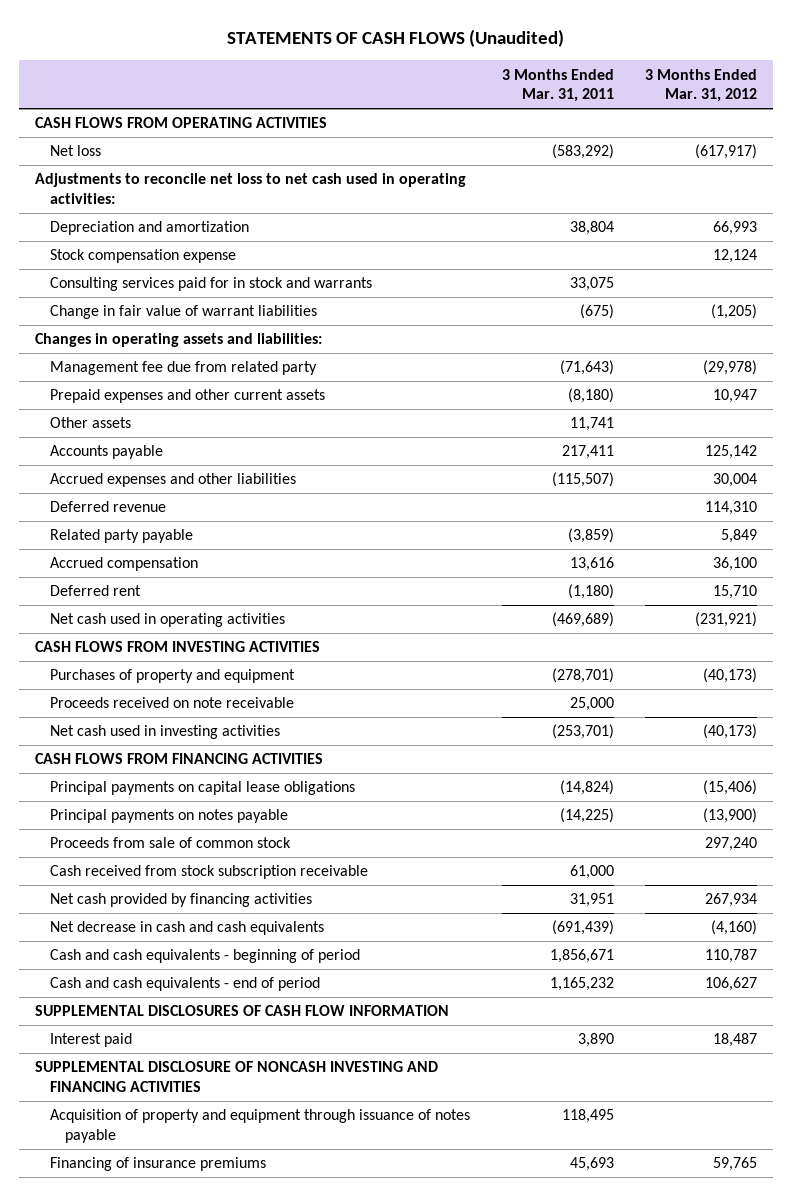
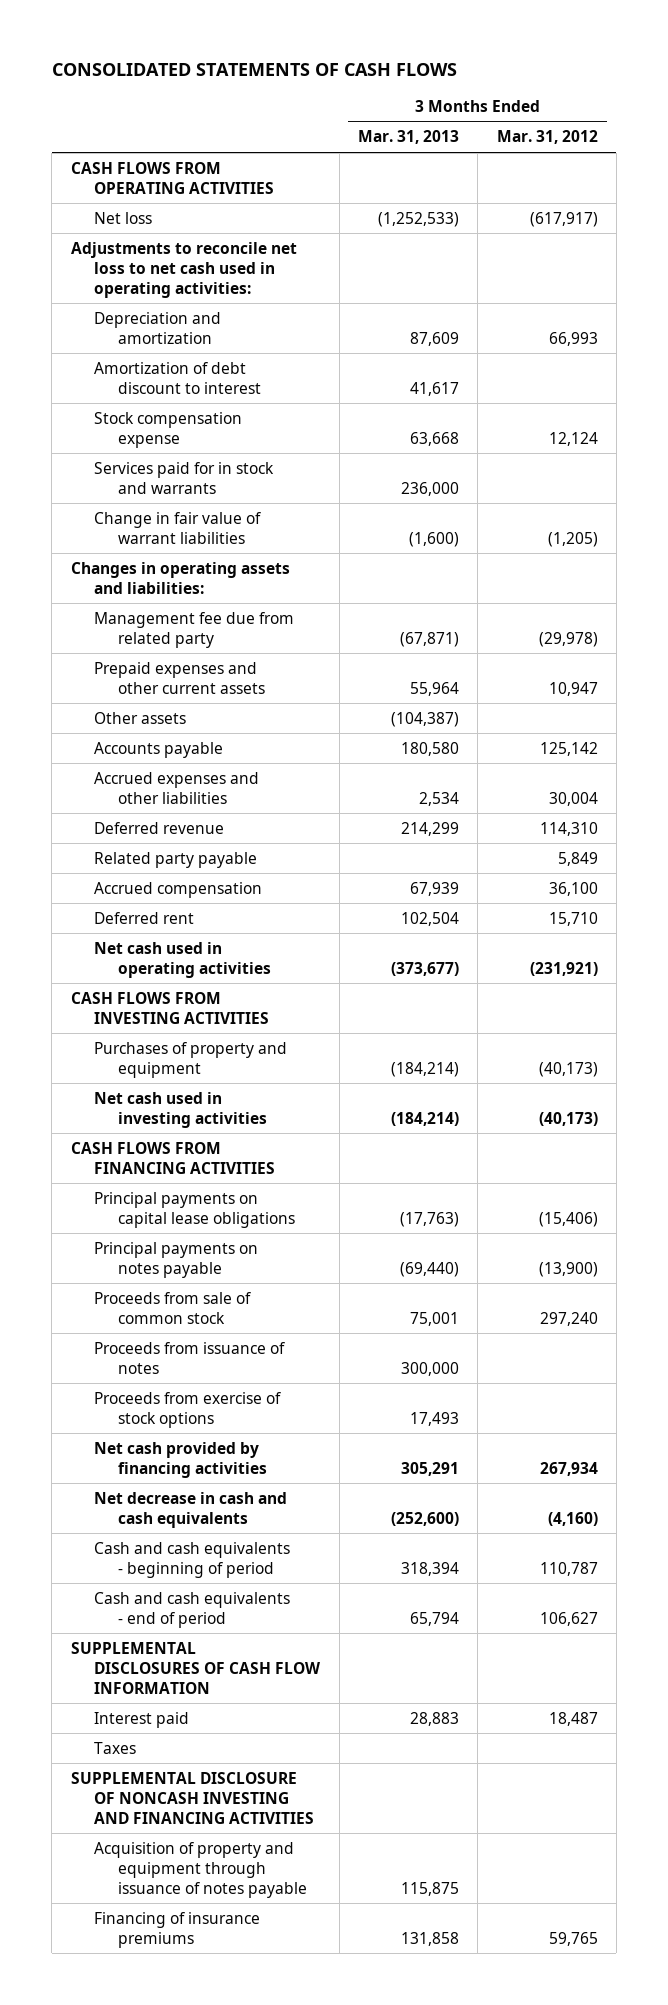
- STATEMENTS OF CASH FLOWS (Unaudited)
+ CONSOLIDATED STATEMENTS OF CASH FLOWS
- | 3 Months Ended Mar. 31, 2011 | 3 Months Ended Mar. 31, 2012
+ | 3 Months Ended Mar. 31, 2013 | 3 Months Ended Mar. 31, 2012
+ Amortization of debt discount to interest | 41,617 |
- Consulting services paid for in stock and warrants | 33,075 |
+ Services paid for in stock and warrants | 236,000 |
- Proceeds received on note receivable | 25,000 |
- Cash received from stock subscription receivable | 61,000 |
+ Proceeds from issuance of notes | 300,000 |
+ Proceeds from exercise of stock options | 17,493 |
+ Taxes

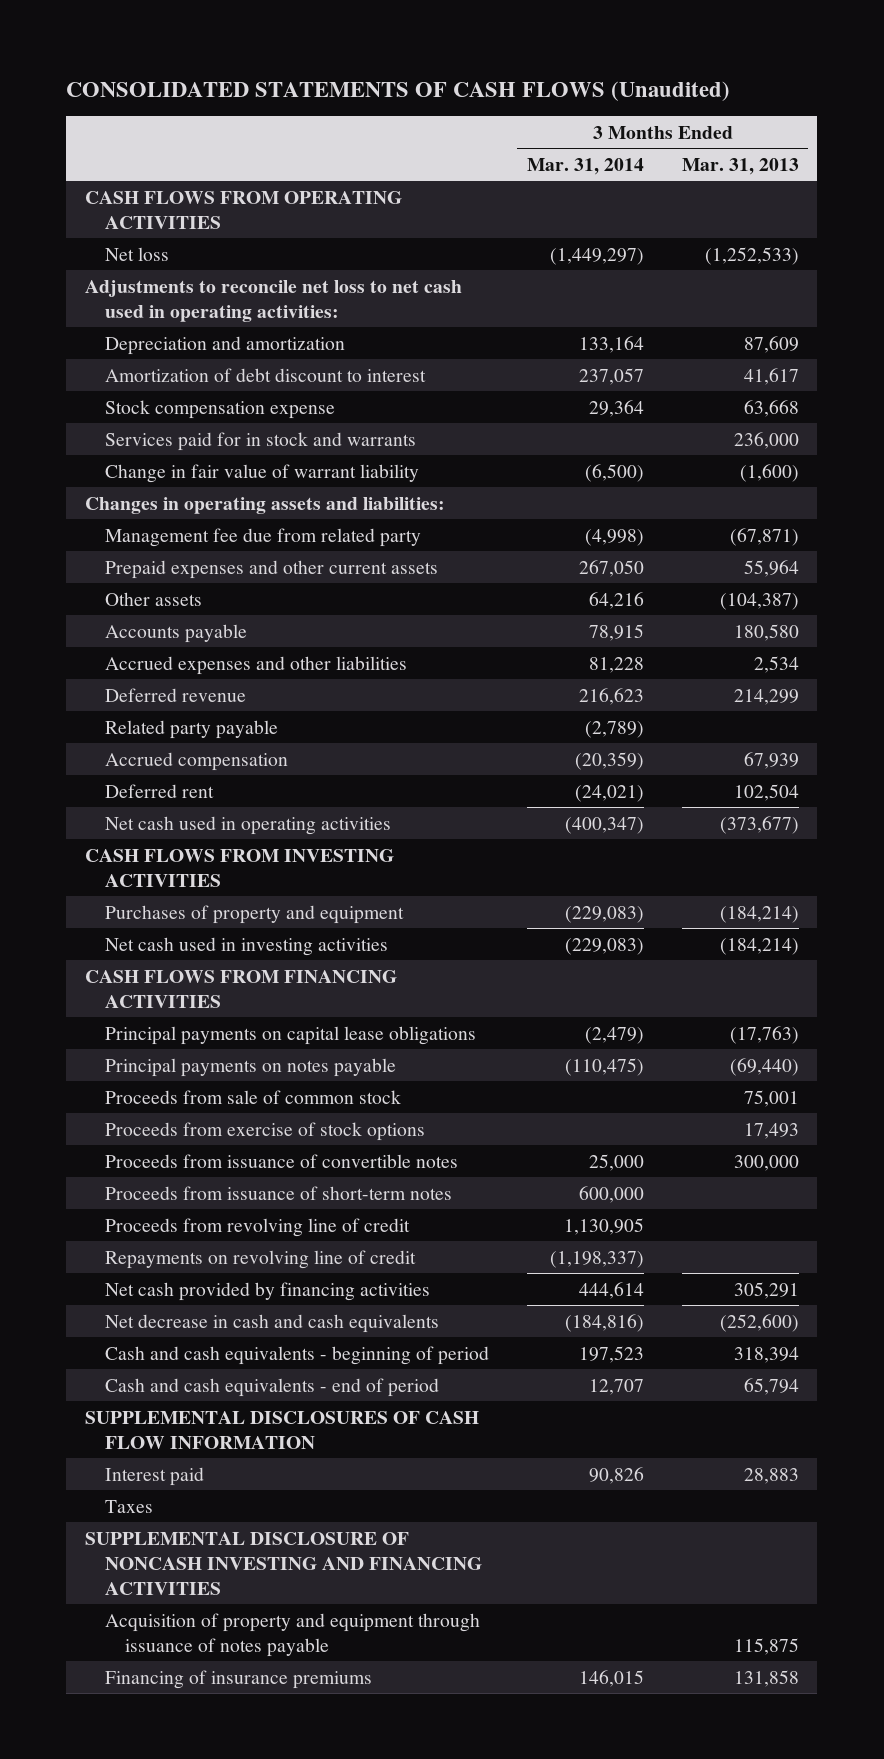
- CONSOLIDATED STATEMENTS OF CASH FLOWS
+ CONSOLIDATED STATEMENTS OF CASH FLOWS (Unaudited)
- | 3 Months Ended Mar. 31, 2013 | 3 Months Ended Mar. 31, 2012
+ | 3 Months Ended Mar. 31, 2014 | 3 Months Ended Mar. 31, 2013
- Change in fair value of warrant liabilities | (1,600) | (1,205)
+ Change in fair value of warrant liability | (6,500) | (1,600)
- Proceeds from issuance of notes | 300,000 |
+ Proceeds from issuance of convertible notes | 25,000 | 300,000
+ Proceeds from issuance of short-term notes | 600,000 |
+ Proceeds from revolving line of credit | 1,130,905 |
+ Repayments on revolving line of credit | (1,198,337) |

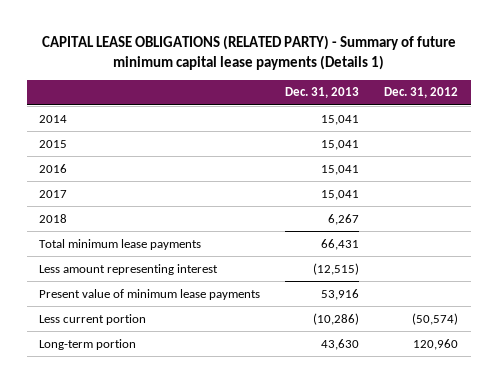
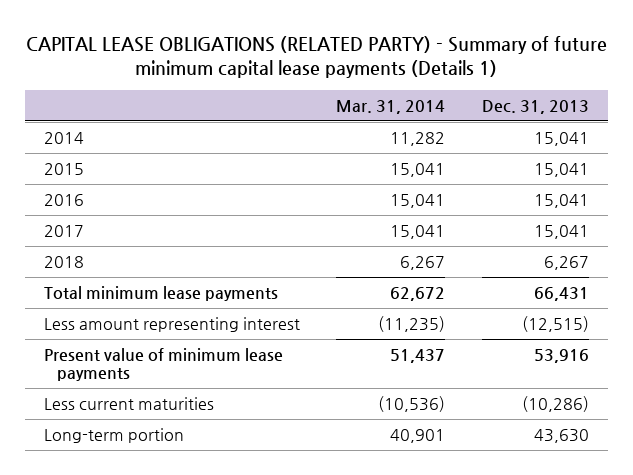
- | Dec. 31, 2013 | Dec. 31, 2012
+ | Mar. 31, 2014 | Dec. 31, 2013
- Less current portion | (10,286) | (50,574)
+ Less current maturities | (10,536) | (10,286)

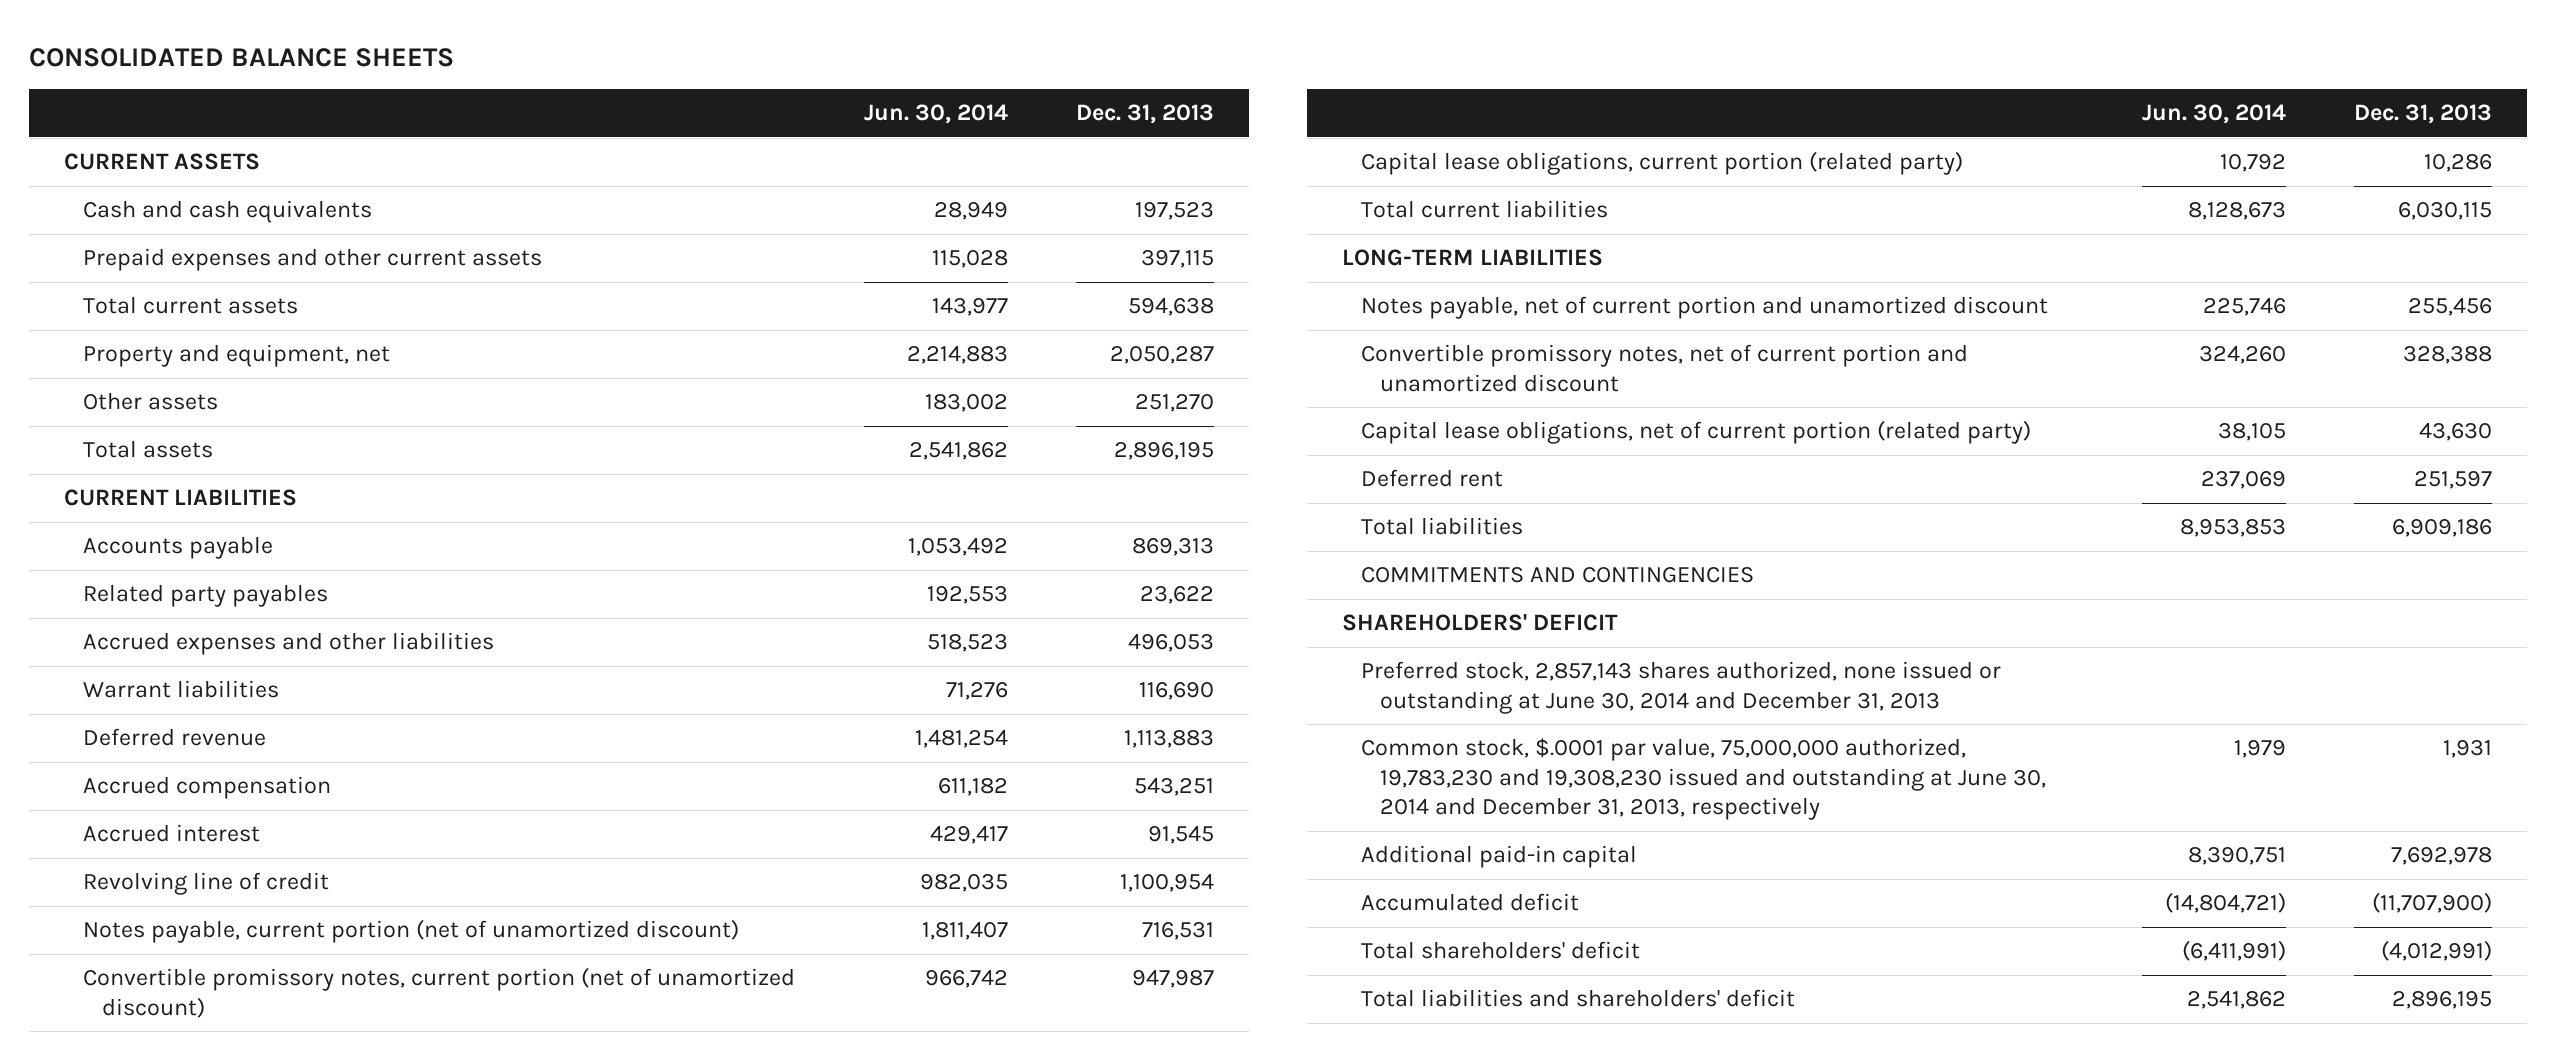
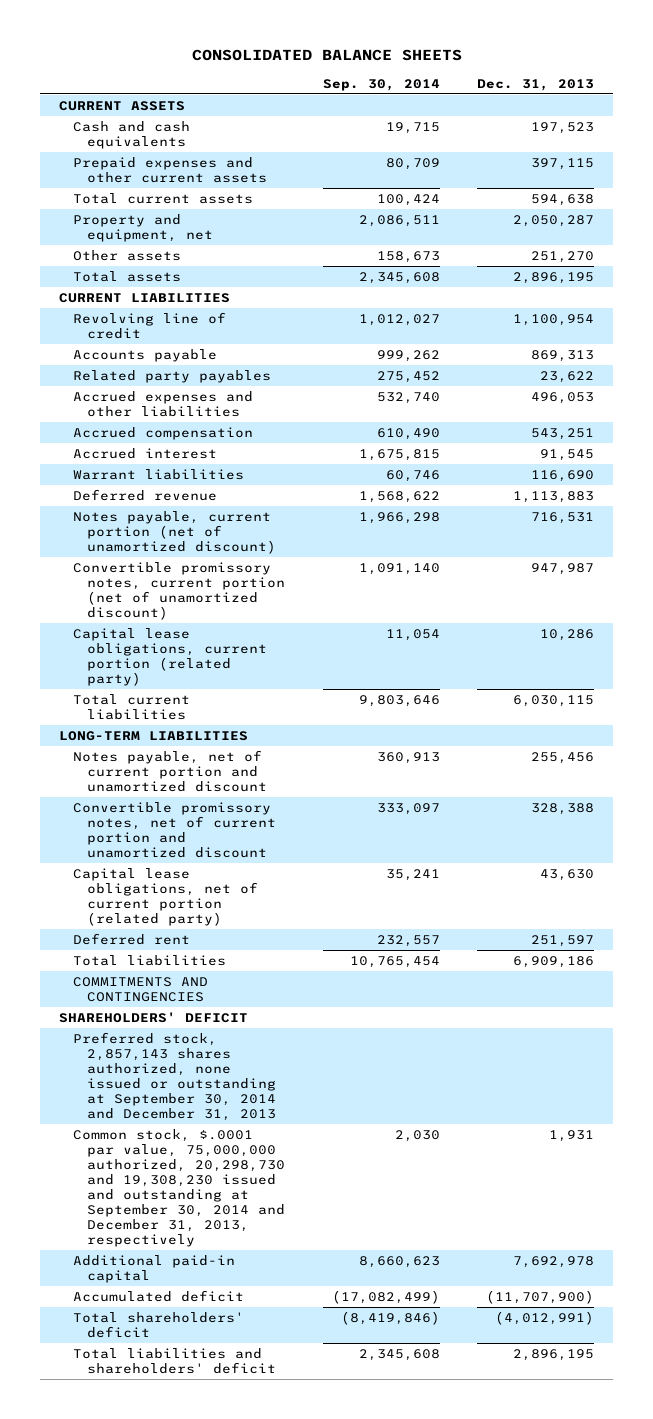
- | Jun. 30, 2014 | Dec. 31, 2013
+ | Sep. 30, 2014 | Dec. 31, 2013
moved up: Revolving line of credit | 1,012,027 | 1,100,954
moved down: Warrant liabilities | 60,746 | 116,690
moved down: Deferred revenue | 1,568,622 | 1,113,883
- Preferred stock, 2,857,143 shares authorized, none issued or outstanding at June 30, 2014 and December 31, 2013
- Common stock, $.0001 par value, 75,000,000 authorized, 19,783,230 and 19,308,230 issued and outstanding at June 30, 2014 and December 31, 2013, respectively | 1,979 | 1,931
+ Preferred stock, 2,857,143 shares authorized, none issued or outstanding at September 30, 2014 and December 31, 2013
+ Common stock, $.0001 par value, 75,000,000 authorized, 20,298,730 and 19,308,230 issued and outstanding at September 30, 2014 and December 31, 2013, respectively | 2,030 | 1,931

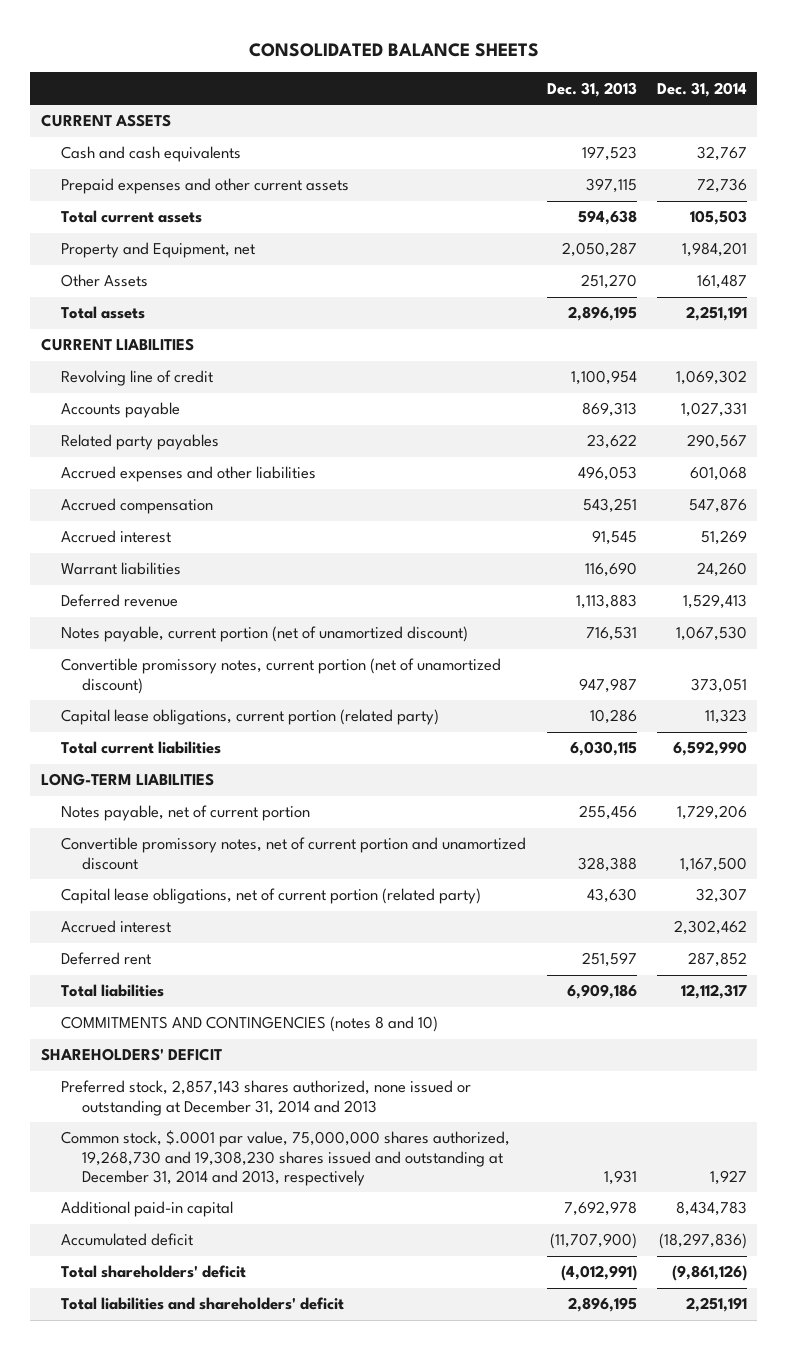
- | Sep. 30, 2014 | Dec. 31, 2013
+ | Dec. 31, 2013 | Dec. 31, 2014
- Property and equipment, net | 2,086,511 | 2,050,287
- Other assets | 158,673 | 251,270
+ Property and Equipment, net | 2,050,287 | 1,984,201
+ Other Assets | 251,270 | 161,487
- Notes payable, net of current portion and unamortized discount | 360,913 | 255,456
+ Notes payable, net of current portion | 255,456 | 1,729,206
+ Accrued interest | | 2,302,462
- COMMITMENTS AND CONTINGENCIES
+ COMMITMENTS AND CONTINGENCIES (notes 8 and 10)
- Preferred stock, 2,857,143 shares authorized, none issued or outstanding at September 30, 2014 and December 31, 2013
- Common stock, $.0001 par value, 75,000,000 authorized, 20,298,730 and 19,308,230 issued and outstanding at September 30, 2014 and December 31, 2013, respectively | 2,030 | 1,931
+ Preferred stock, 2,857,143 shares authorized, none issued or outstanding at December 31, 2014 and 2013
+ Common stock, $.0001 par value, 75,000,000 shares authorized, 19,268,730 and 19,308,230 shares issued and outstanding at December 31, 2014 and 2013, respectively | 1,931 | 1,927

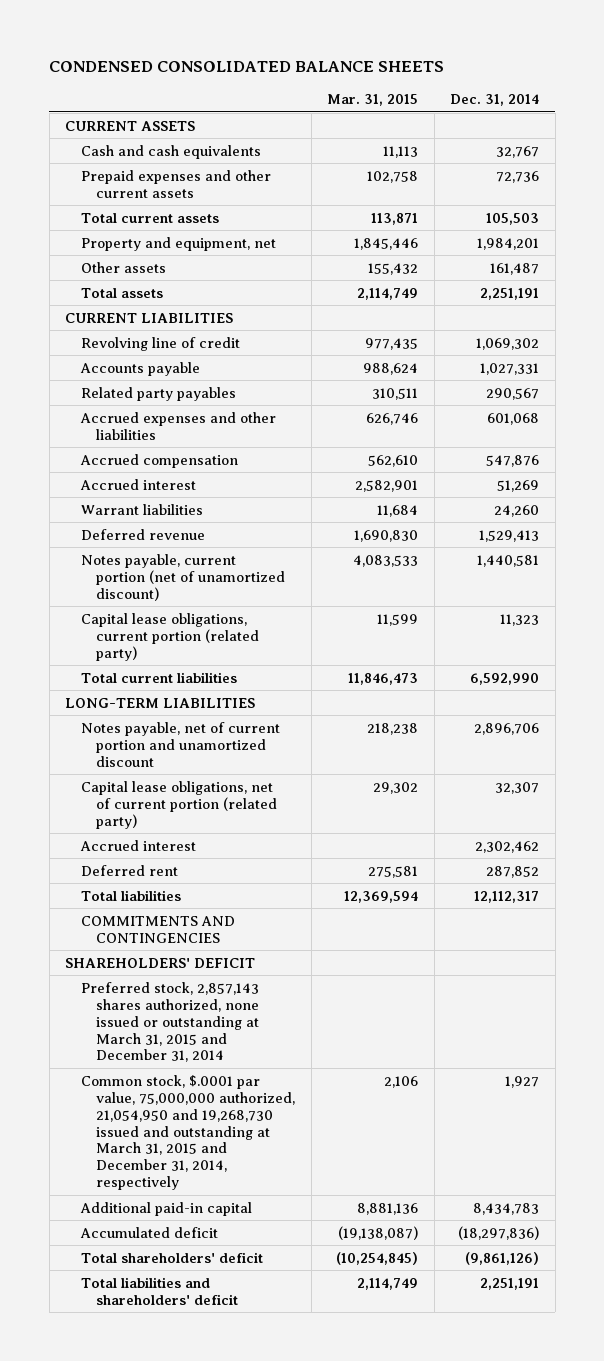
- CONSOLIDATED BALANCE SHEETS
+ CONDENSED CONSOLIDATED BALANCE SHEETS
- | Dec. 31, 2013 | Dec. 31, 2014
+ | Mar. 31, 2015 | Dec. 31, 2014
- Property and Equipment, net | 2,050,287 | 1,984,201
- Other Assets | 251,270 | 161,487
+ Property and equipment, net | 1,845,446 | 1,984,201
+ Other assets | 155,432 | 161,487
- Notes payable, current portion (net of unamortized discount) | 716,531 | 1,067,530
- Convertible promissory notes, current portion (net of unamortized discount) | 947,987 | 373,051
+ Notes payable, current portion (net of unamortized discount) | 4,083,533 | 1,440,581
- Notes payable, net of current portion | 255,456 | 1,729,206
- Convertible promissory notes, net of current portion and unamortized discount | 328,388 | 1,167,500
+ Notes payable, net of current portion and unamortized discount | 218,238 | 2,896,706
- COMMITMENTS AND CONTINGENCIES (notes 8 and 10)
+ COMMITMENTS AND CONTINGENCIES
- Preferred stock, 2,857,143 shares authorized, none issued or outstanding at December 31, 2014 and 2013
- Common stock, $.0001 par value, 75,000,000 shares authorized, 19,268,730 and 19,308,230 shares issued and outstanding at December 31, 2014 and 2013, respectively | 1,931 | 1,927
+ Preferred stock, 2,857,143 shares authorized, none issued or outstanding at March 31, 2015 and December 31, 2014
+ Common stock, $.0001 par value, 75,000,000 authorized, 21,054,950 and 19,268,730 issued and outstanding at March 31, 2015 and December 31, 2014, respectively | 2,106 | 1,927

